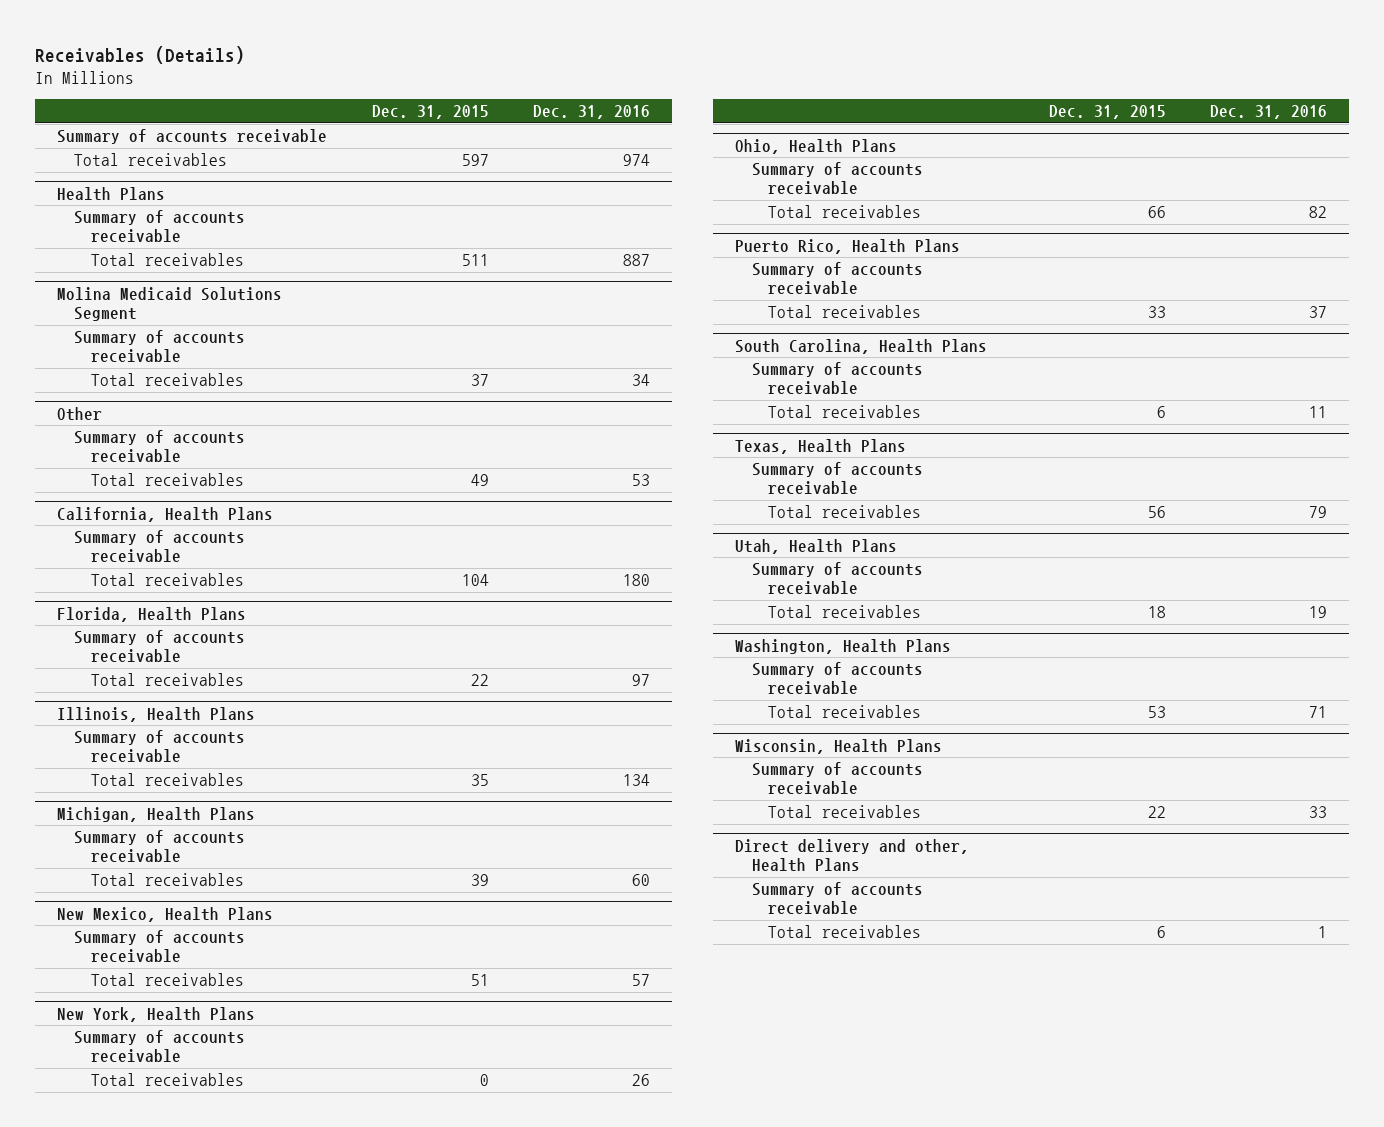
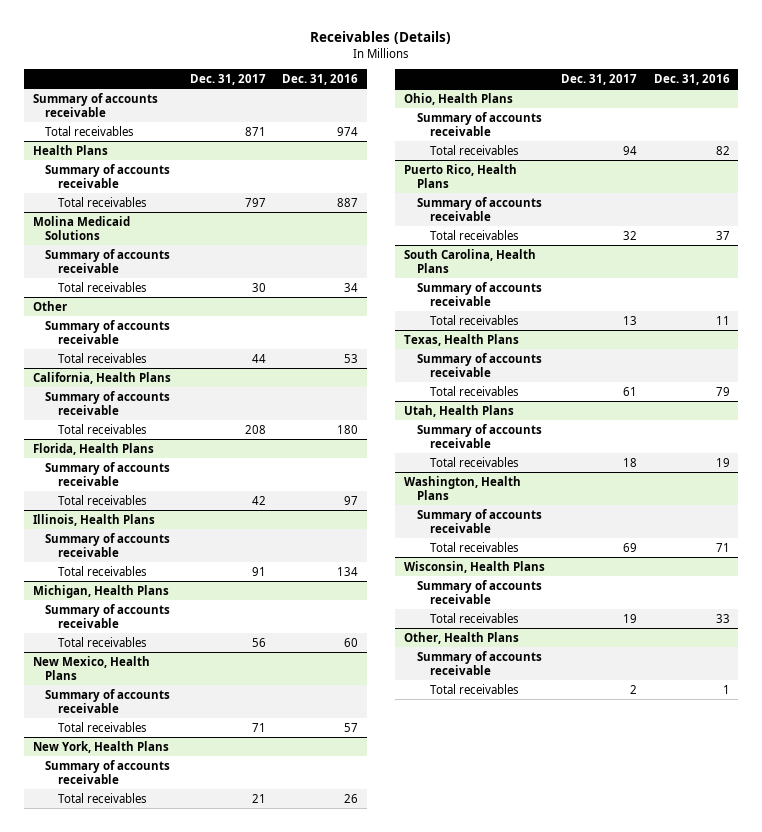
- | Dec. 31, 2015 | Dec. 31, 2016
+ | Dec. 31, 2017 | Dec. 31, 2016
- Molina Medicaid Solutions Segment
+ Molina Medicaid Solutions
- Direct delivery and other, Health Plans
+ Other, Health Plans

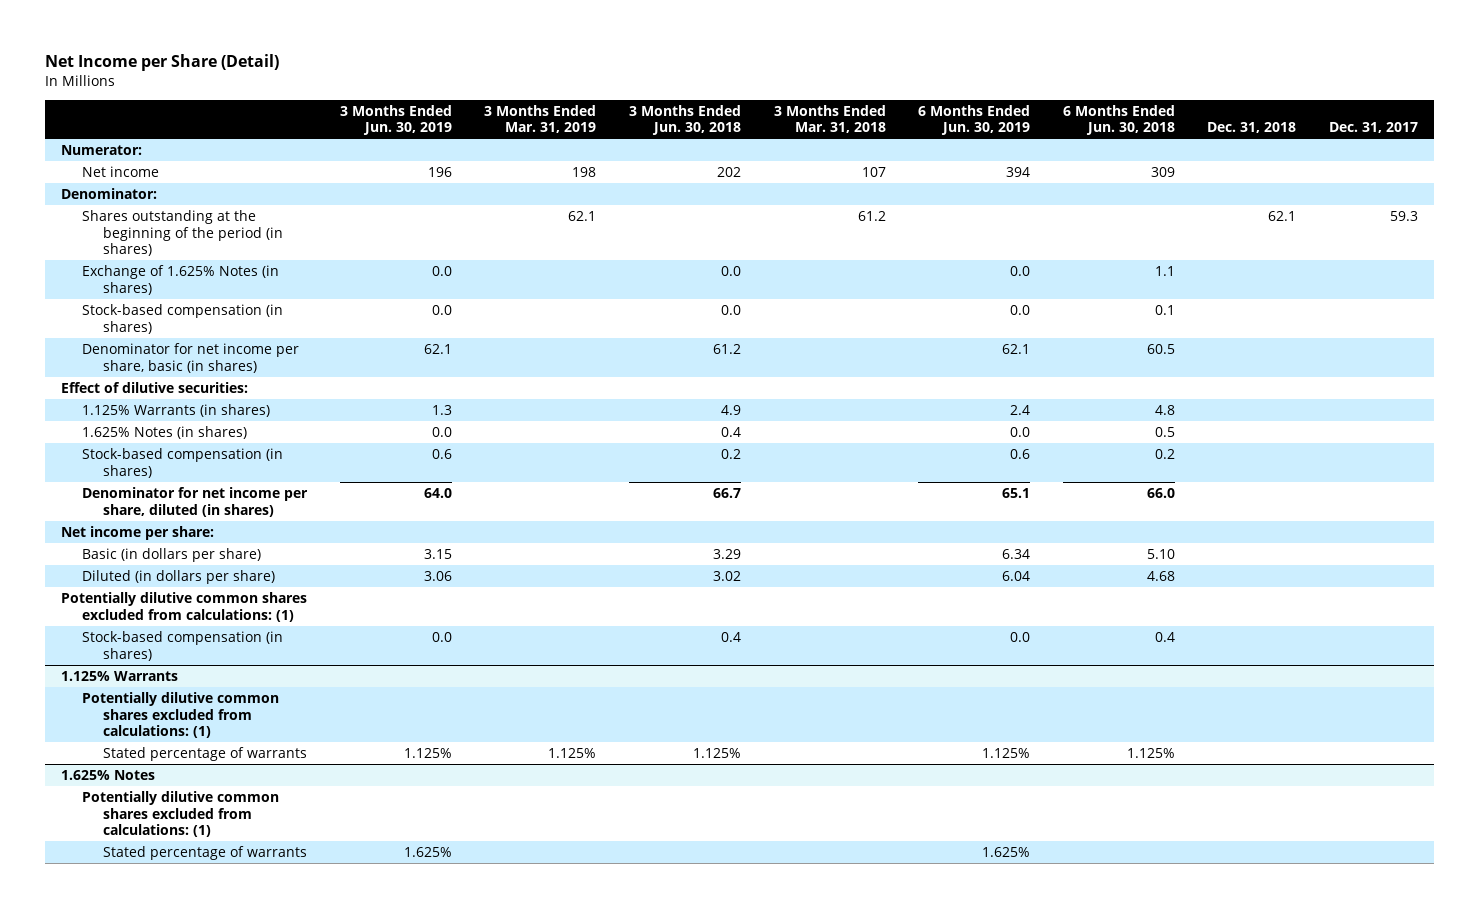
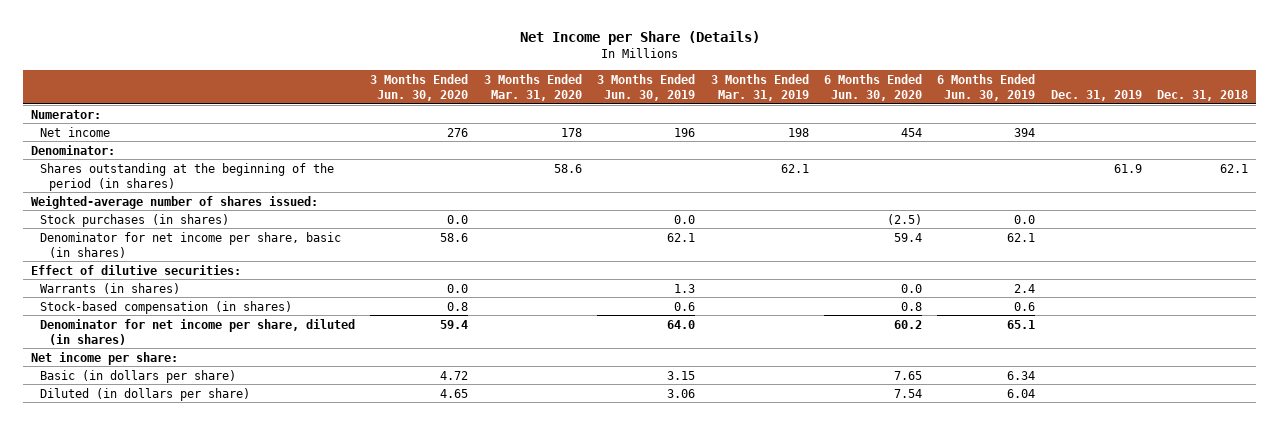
- Net Income per Share (Detail)
+ Net Income per Share (Details)
- | 3 Months Ended Jun. 30, 2019 | 3 Months Ended Mar. 31, 2019 | 3 Months Ended Jun. 30, 2018 | 3 Months Ended Mar. 31, 2018 | 6 Months Ended Jun. 30, 2019 | 6 Months Ended Jun. 30, 2018 | Dec. 31, 2018 | Dec. 31, 2017
+ | 3 Months Ended Jun. 30, 2020 | 3 Months Ended Mar. 31, 2020 | 3 Months Ended Jun. 30, 2019 | 3 Months Ended Mar. 31, 2019 | 6 Months Ended Jun. 30, 2020 | 6 Months Ended Jun. 30, 2019 | Dec. 31, 2019 | Dec. 31, 2018
- Exchange of 1.625% Notes (in shares) | 0.0 | | 0.0 | | 0.0 | 1.1 | |
- Stock-based compensation (in shares) | 0.0 | | 0.0 | | 0.0 | 0.1 | |
+ Weighted-average number of shares issued:
+ Stock purchases (in shares) | 0.0 | | 0.0 | | (2.5) | 0.0 | |
- 1.125% Warrants (in shares) | 1.3 | | 4.9 | | 2.4 | 4.8 | |
- 1.625% Notes (in shares) | 0.0 | | 0.4 | | 0.0 | 0.5 | |
+ Warrants (in shares) | 0.0 | | 1.3 | | 0.0 | 2.4 | |
- Potentially dilutive common shares excluded from calculations: (1)
- Stock-based compensation (in shares) | 0.0 | | 0.4 | | 0.0 | 0.4 | |
- 1.125% Warrants
- Potentially dilutive common shares excluded from calculations: (1)
- Stated percentage of warrants | 1.125% | 1.125% | 1.125% | | 1.125% | 1.125% | |
- 1.625% Notes
- Potentially dilutive common shares excluded from calculations: (1)
- Stated percentage of warrants | 1.625% | | | | 1.625% | | |

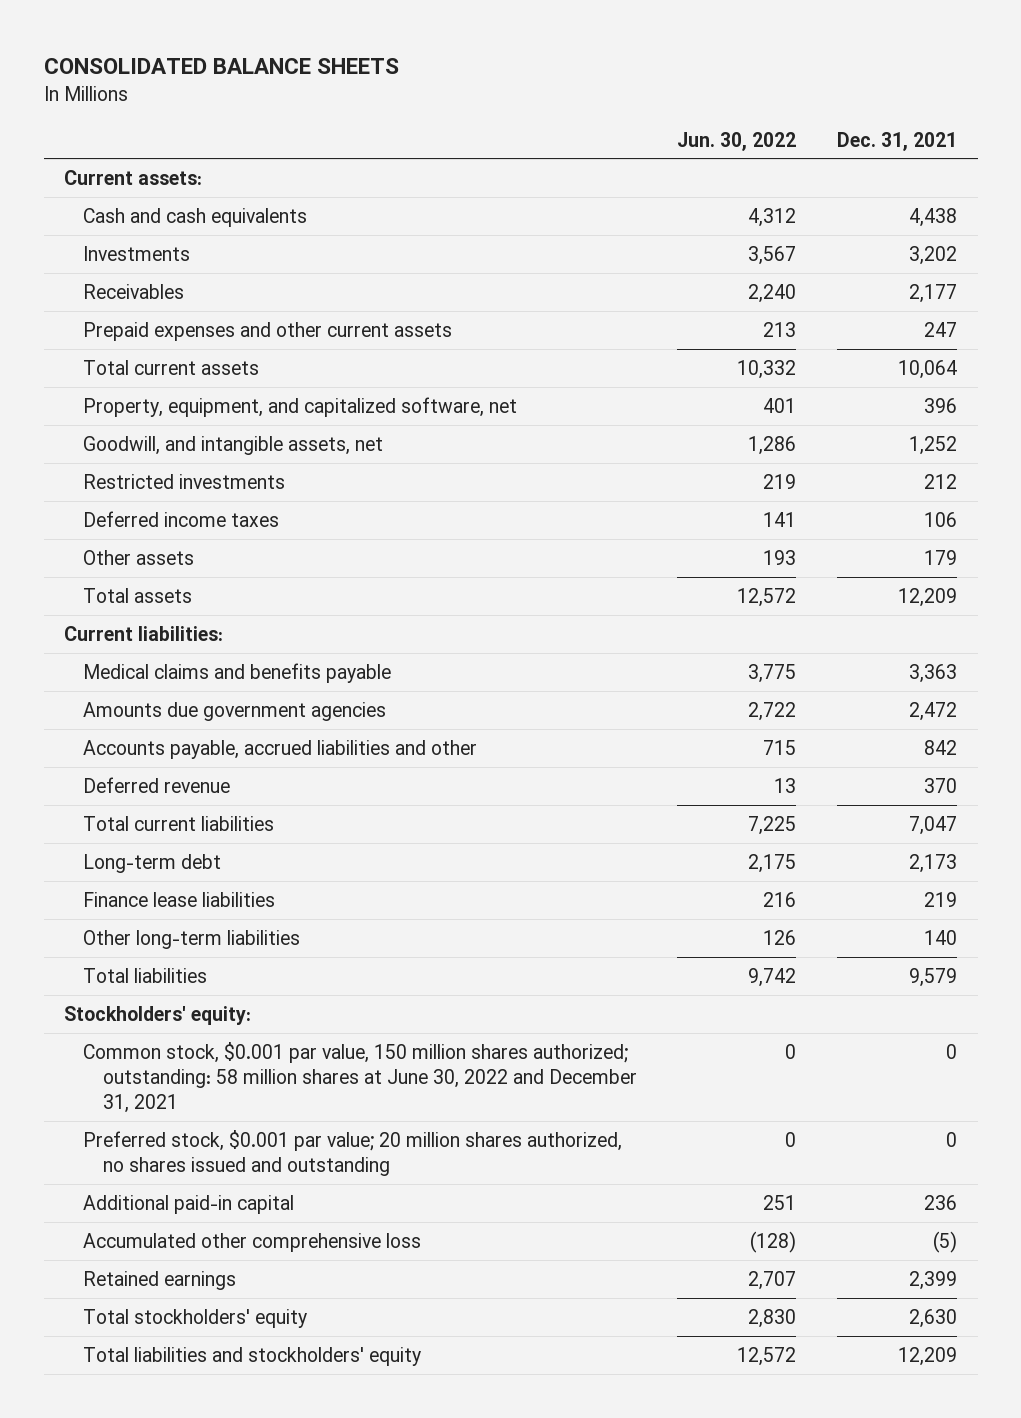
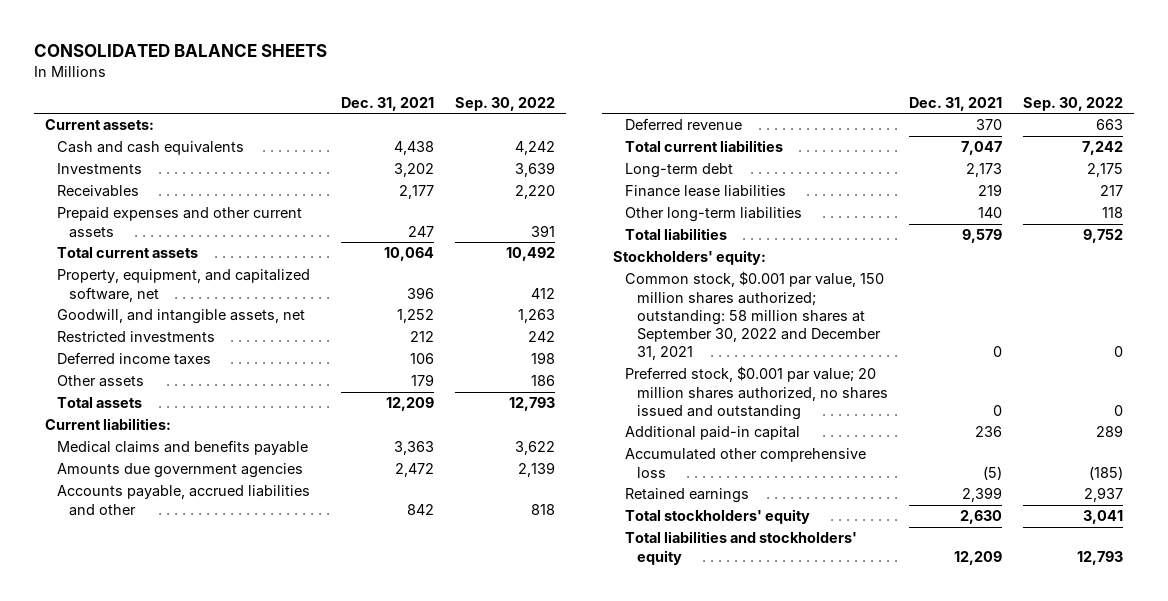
- | Jun. 30, 2022 | Dec. 31, 2021
+ | Dec. 31, 2021 | Sep. 30, 2022
- Common stock, $0.001 par value, 150 million shares authorized; outstanding: 58 million shares at June 30, 2022 and December 31, 2021 | 0 | 0
+ Common stock, $0.001 par value, 150 million shares authorized; outstanding: 58 million shares at September 30, 2022 and December 31, 2021 | 0 | 0

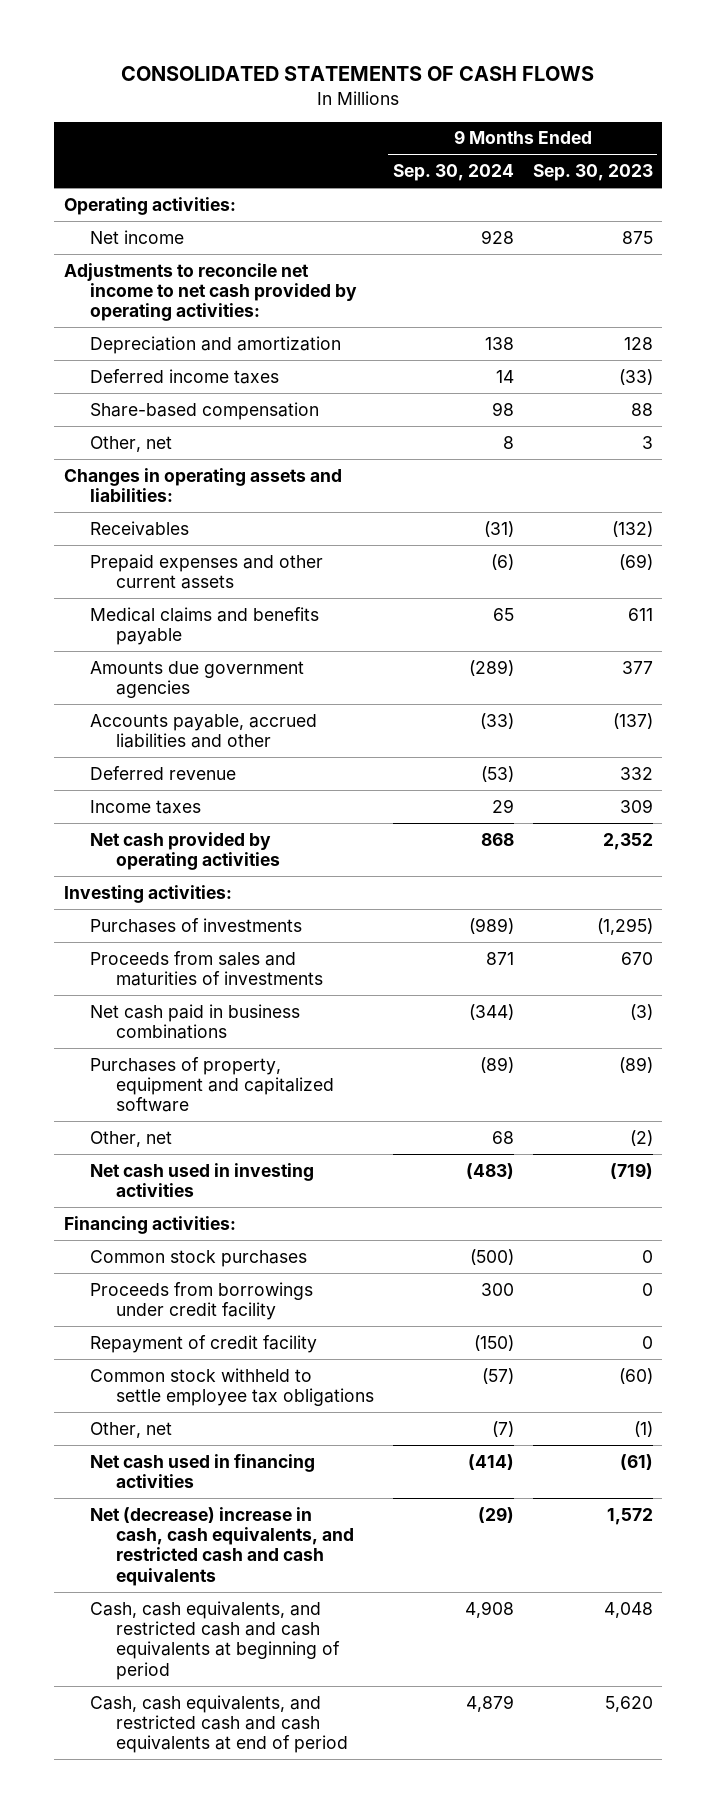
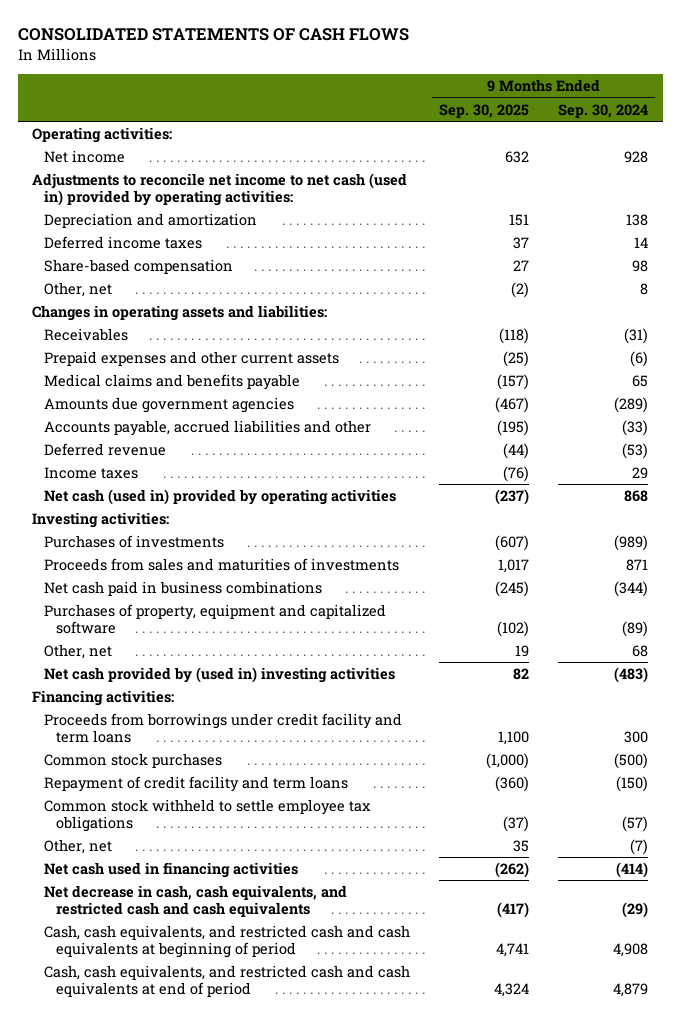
- | 9 Months Ended Sep. 30, 2024 | 9 Months Ended Sep. 30, 2023
+ | 9 Months Ended Sep. 30, 2025 | 9 Months Ended Sep. 30, 2024
- Adjustments to reconcile net income to net cash provided by operating activities:
+ Adjustments to reconcile net income to net cash (used in) provided by operating activities:
- Net cash provided by operating activities | 868 | 2,352
+ Net cash (used in) provided by operating activities | (237) | 868
- Net cash used in investing activities | (483) | (719)
+ Net cash provided by (used in) investing activities | 82 | (483)
+ Proceeds from borrowings under credit facility and term loans | 1,100 | 300
- Proceeds from borrowings under credit facility | 300 | 0
- Repayment of credit facility | (150) | 0
+ Repayment of credit facility and term loans | (360) | (150)
- Net (decrease) increase in cash, cash equivalents, and restricted cash and cash equivalents | (29) | 1,572
+ Net decrease in cash, cash equivalents, and restricted cash and cash equivalents | (417) | (29)

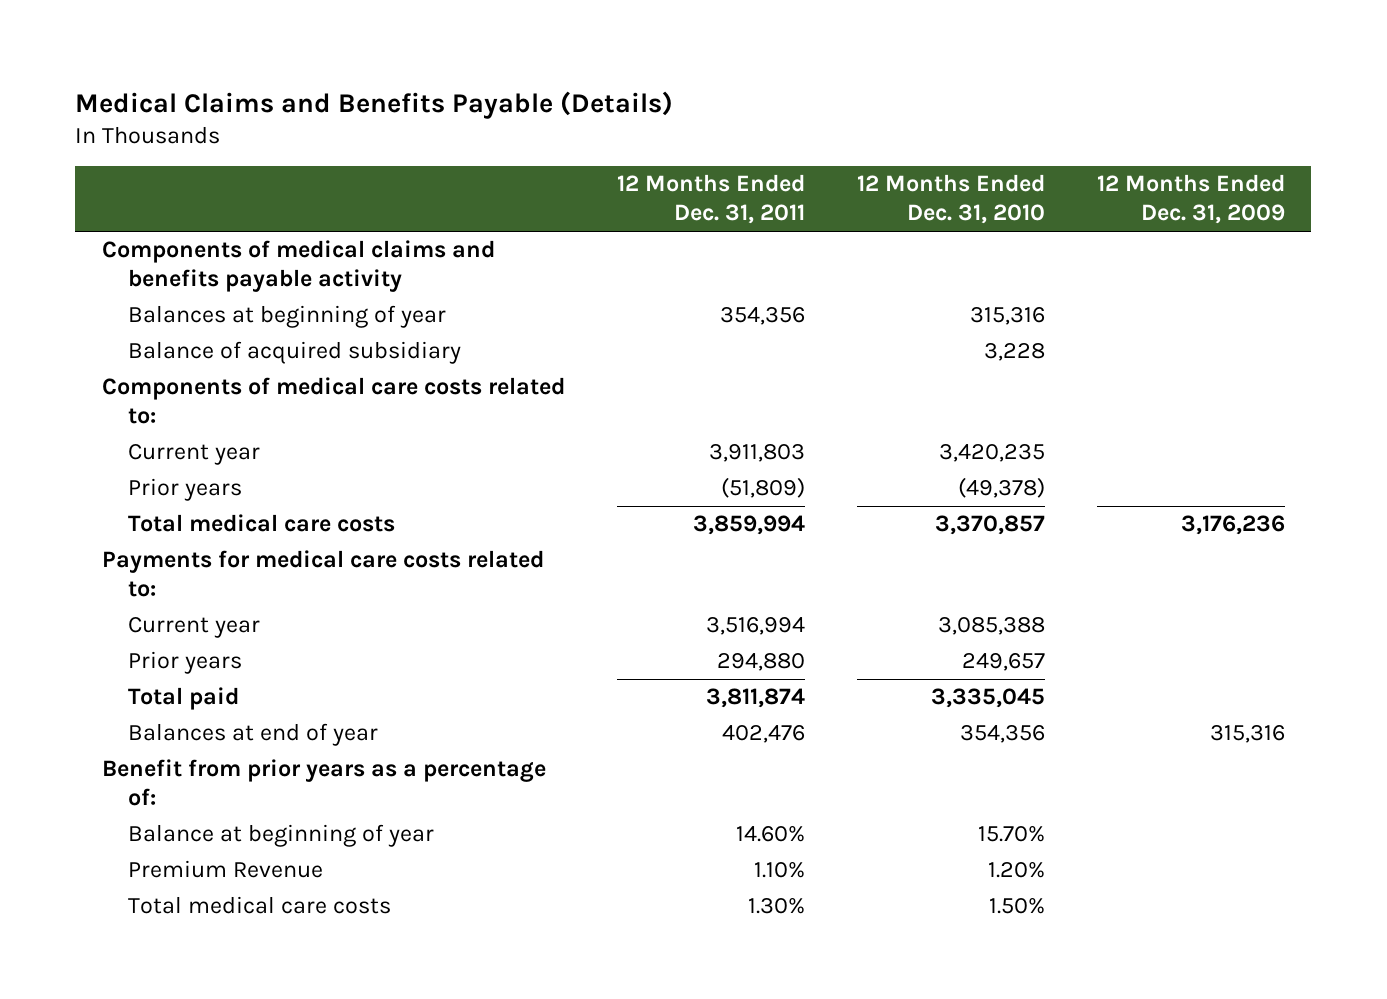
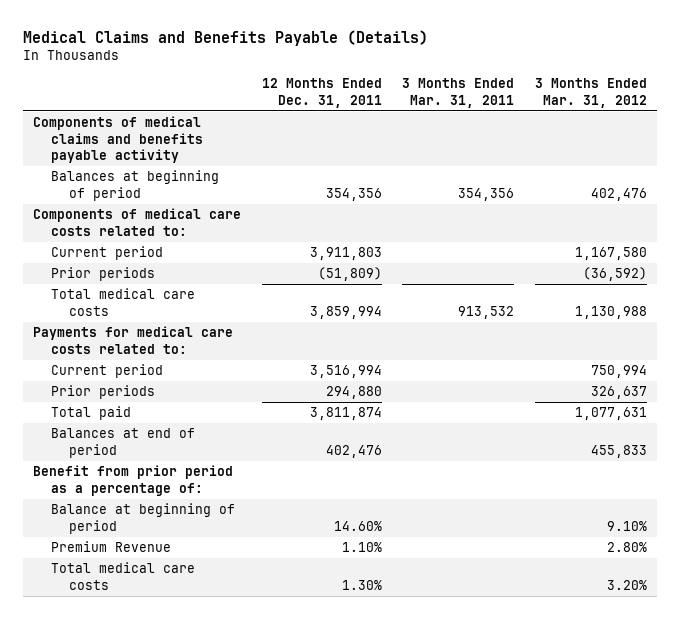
- | 12 Months Ended Dec. 31, 2011 | 12 Months Ended Dec. 31, 2010 | 12 Months Ended Dec. 31, 2009
+ | 12 Months Ended Dec. 31, 2011 | 3 Months Ended Mar. 31, 2011 | 3 Months Ended Mar. 31, 2012
- Balances at beginning of year | 354,356 | 315,316 |
- Balance of acquired subsidiary | | 3,228 |
+ Balances at beginning of period | 354,356 | 354,356 | 402,476
- Current year | 3,911,803 | 3,420,235 |
- Prior years | (51,809) | (49,378) |
+ Current period | 3,911,803 | | 1,167,580
+ Prior periods | (51,809) | | (36,592)
- Current year | 3,516,994 | 3,085,388 |
- Prior years | 294,880 | 249,657 |
+ Current period | 3,516,994 | | 750,994
+ Prior periods | 294,880 | | 326,637
- Balances at end of year | 402,476 | 354,356 | 315,316
- Benefit from prior years as a percentage of:
- Balance at beginning of year | 14.60% | 15.70% |
+ Balances at end of period | 402,476 | | 455,833
+ Benefit from prior period as a percentage of:
+ Balance at beginning of period | 14.60% | | 9.10%

